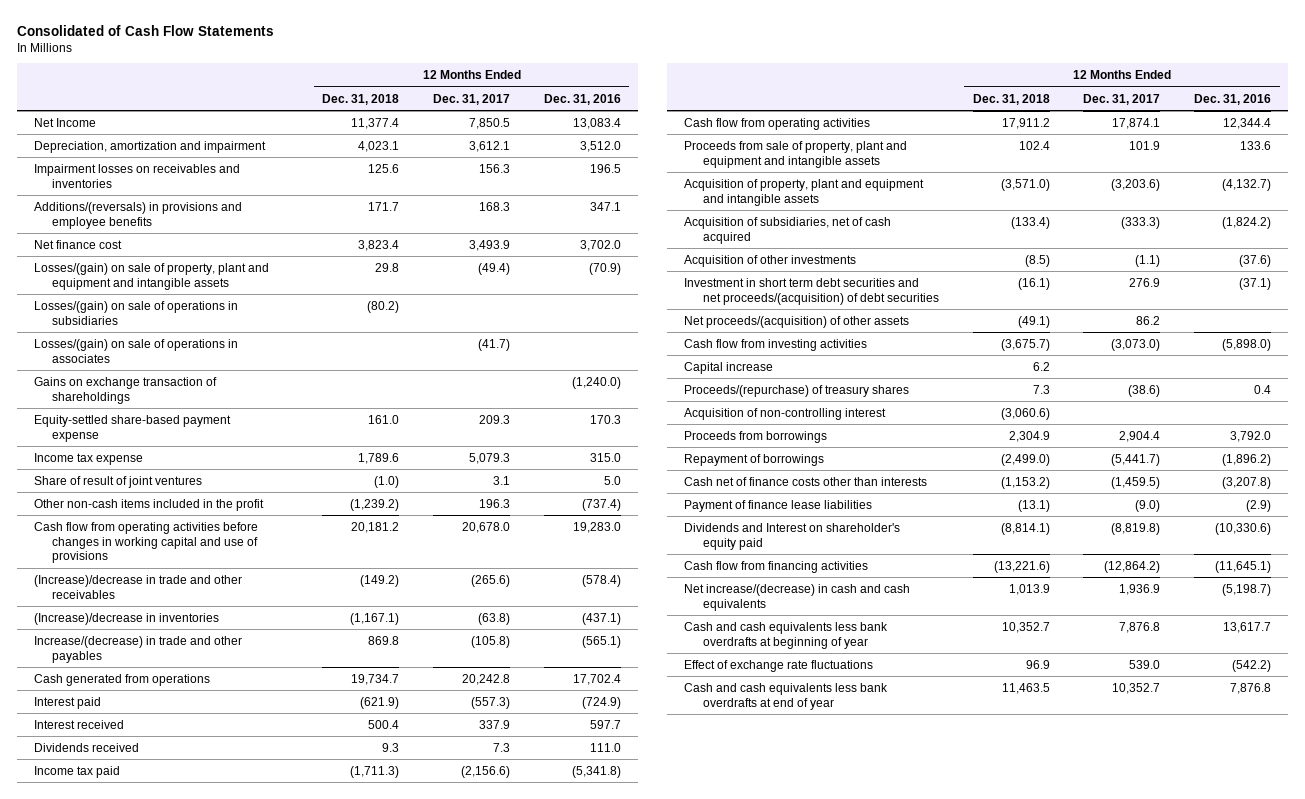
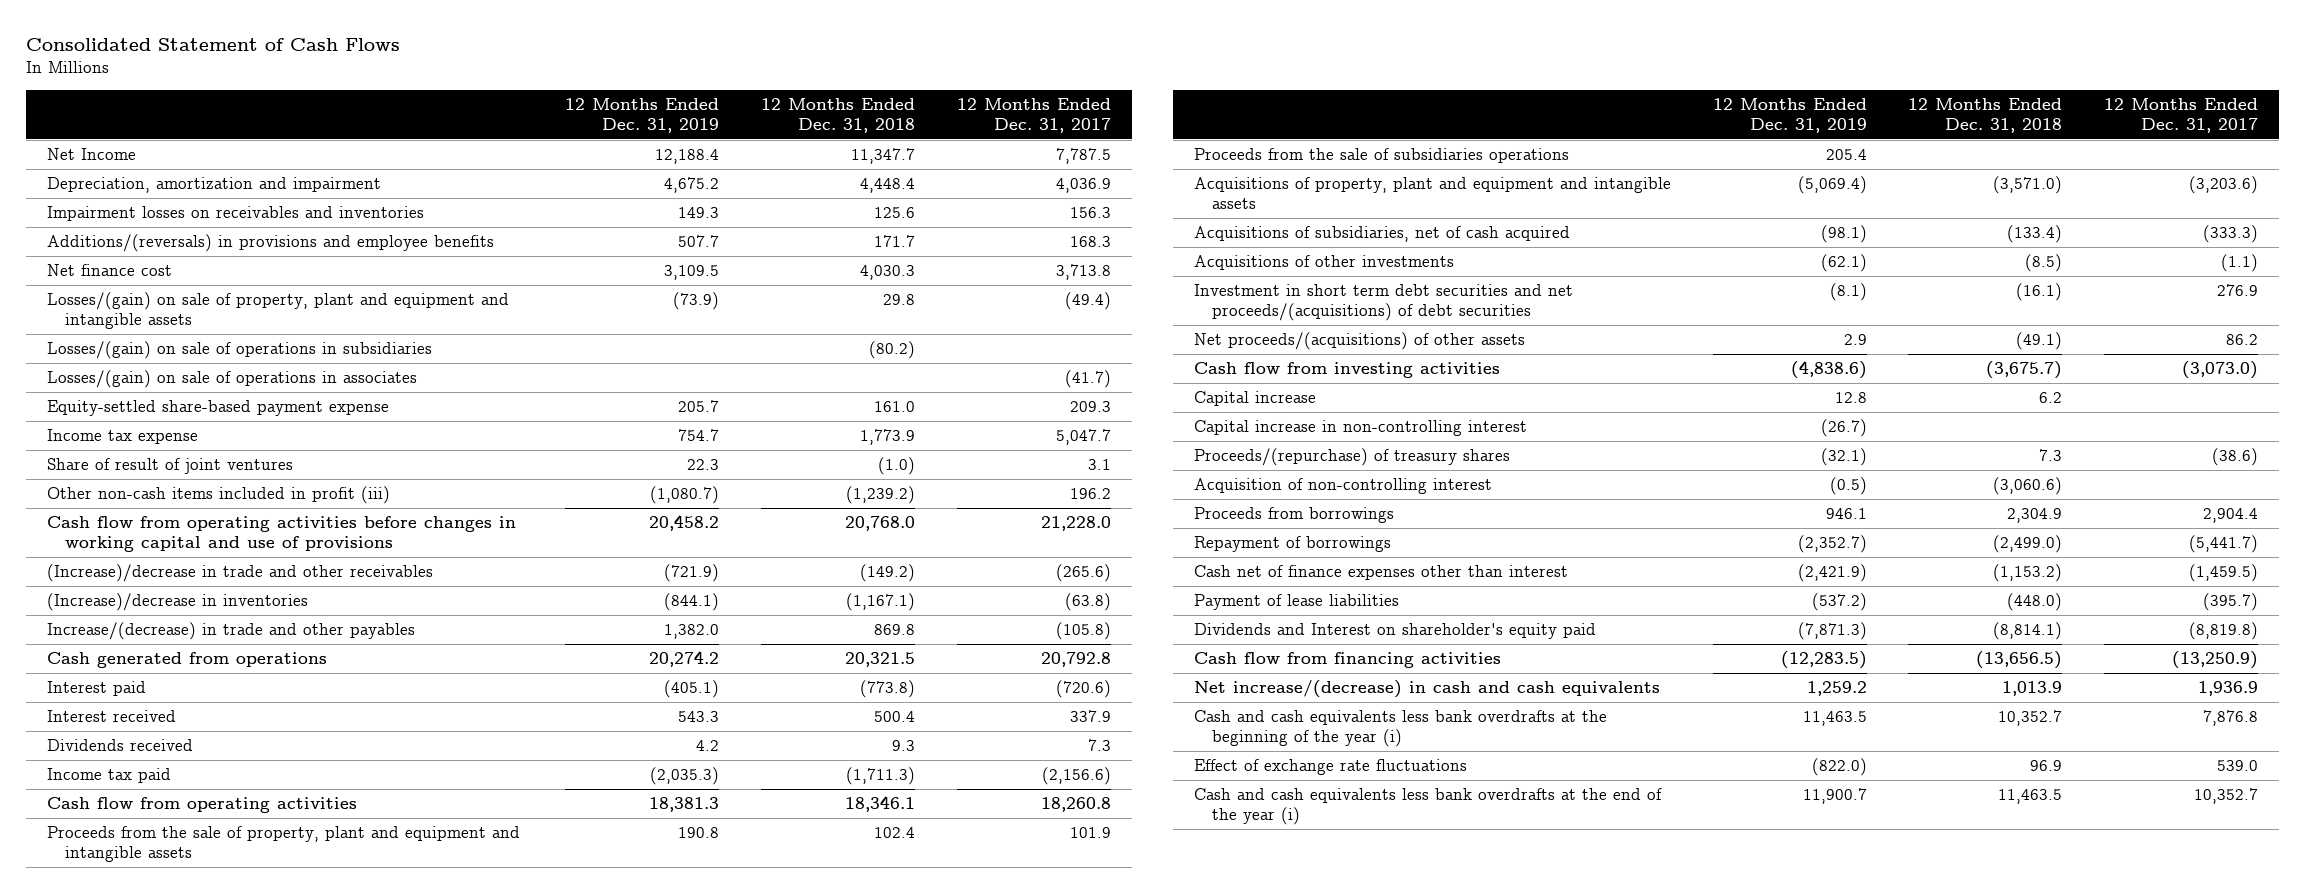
- Consolidated of Cash Flow Statements
+ Consolidated Statement of Cash Flows
- | 12 Months Ended Dec. 31, 2018 | 12 Months Ended Dec. 31, 2017 | 12 Months Ended Dec. 31, 2016
+ | 12 Months Ended Dec. 31, 2019 | 12 Months Ended Dec. 31, 2018 | 12 Months Ended Dec. 31, 2017
- Net Income | 11,377.4 | 7,850.5 | 13,083.4
- Depreciation, amortization and impairment | 4,023.1 | 3,612.1 | 3,512.0
+ Net Income | 12,188.4 | 11,347.7 | 7,787.5
+ Depreciation, amortization and impairment | 4,675.2 | 4,448.4 | 4,036.9
- Net finance cost | 3,823.4 | 3,493.9 | 3,702.0
+ Net finance cost | 3,109.5 | 4,030.3 | 3,713.8
- Gains on exchange transaction of shareholdings | | | (1,240.0)
- Income tax expense | 1,789.6 | 5,079.3 | 315.0
+ Income tax expense | 754.7 | 1,773.9 | 5,047.7
- Other non-cash items included in the profit | (1,239.2) | 196.3 | (737.4)
- Cash flow from operating activities before changes in working capital and use of provisions | 20,181.2 | 20,678.0 | 19,283.0
+ Other non-cash items included in profit (iii) | (1,080.7) | (1,239.2) | 196.2
+ Cash flow from operating activities before changes in working capital and use of provisions | 20,458.2 | 20,768.0 | 21,228.0
- Cash generated from operations | 19,734.7 | 20,242.8 | 17,702.4
- Interest paid | (621.9) | (557.3) | (724.9)
+ Cash generated from operations | 20,274.2 | 20,321.5 | 20,792.8
+ Interest paid | (405.1) | (773.8) | (720.6)
- Cash flow from operating activities | 17,911.2 | 17,874.1 | 12,344.4
- Proceeds from sale of property, plant and equipment and intangible assets | 102.4 | 101.9 | 133.6
- Acquisition of property, plant and equipment and intangible assets | (3,571.0) | (3,203.6) | (4,132.7)
- Acquisition of subsidiaries, net of cash acquired | (133.4) | (333.3) | (1,824.2)
- Acquisition of other investments | (8.5) | (1.1) | (37.6)
- Investment in short term debt securities and net proceeds/(acquisition) of debt securities | (16.1) | 276.9 | (37.1)
- Net proceeds/(acquisition) of other assets | (49.1) | 86.2 |
+ Cash flow from operating activities | 18,381.3 | 18,346.1 | 18,260.8
+ Proceeds from the sale of property, plant and equipment and intangible assets | 190.8 | 102.4 | 101.9
+ Proceeds from the sale of subsidiaries operations | 205.4 | |
+ Acquisitions of property, plant and equipment and intangible assets | (5,069.4) | (3,571.0) | (3,203.6)
+ Acquisitions of subsidiaries, net of cash acquired | (98.1) | (133.4) | (333.3)
+ Acquisitions of other investments | (62.1) | (8.5) | (1.1)
+ Investment in short term debt securities and net proceeds/(acquisitions) of debt securities | (8.1) | (16.1) | 276.9
+ Net proceeds/(acquisitions) of other assets | 2.9 | (49.1) | 86.2
+ Capital increase in non-controlling interest | (26.7) | |
- Cash net of finance costs other than interests | (1,153.2) | (1,459.5) | (3,207.8)
- Payment of finance lease liabilities | (13.1) | (9.0) | (2.9)
+ Cash net of finance expenses other than interest | (2,421.9) | (1,153.2) | (1,459.5)
+ Payment of lease liabilities | (537.2) | (448.0) | (395.7)
- Cash flow from financing activities | (13,221.6) | (12,864.2) | (11,645.1)
+ Cash flow from financing activities | (12,283.5) | (13,656.5) | (13,250.9)
- Cash and cash equivalents less bank overdrafts at beginning of year | 10,352.7 | 7,876.8 | 13,617.7
+ Cash and cash equivalents less bank overdrafts at the beginning of the year (i) | 11,463.5 | 10,352.7 | 7,876.8
- Cash and cash equivalents less bank overdrafts at end of year | 11,463.5 | 10,352.7 | 7,876.8
+ Cash and cash equivalents less bank overdrafts at the end of the year (i) | 11,900.7 | 11,463.5 | 10,352.7

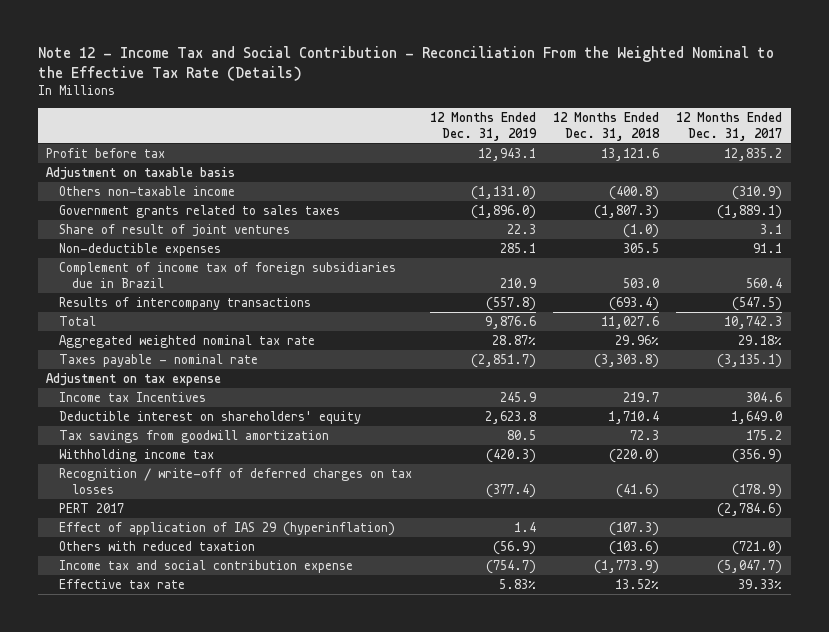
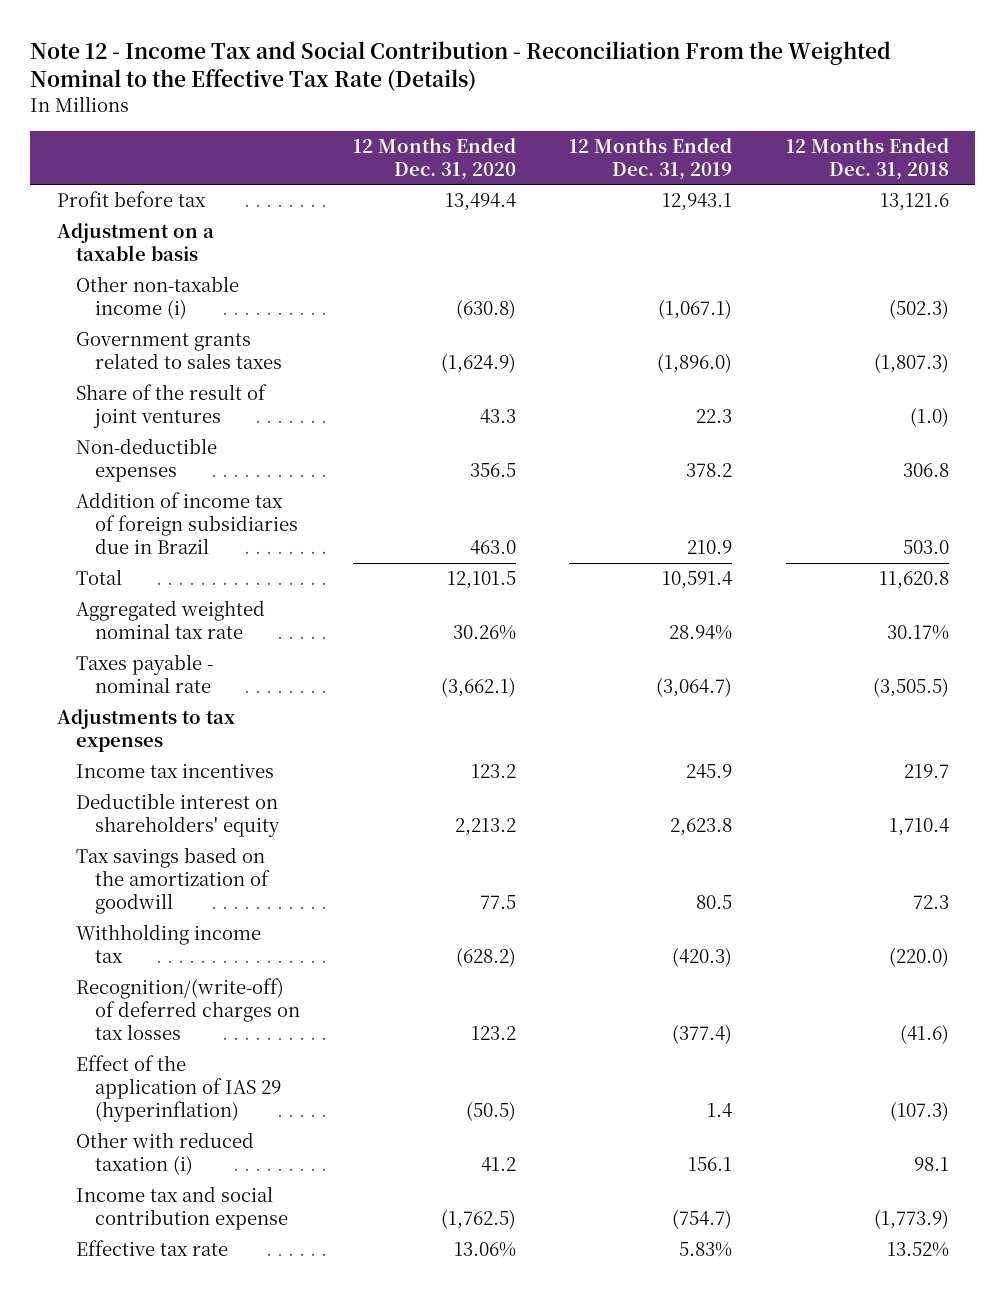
- | 12 Months Ended Dec. 31, 2019 | 12 Months Ended Dec. 31, 2018 | 12 Months Ended Dec. 31, 2017
+ | 12 Months Ended Dec. 31, 2020 | 12 Months Ended Dec. 31, 2019 | 12 Months Ended Dec. 31, 2018
- Adjustment on taxable basis
- Others non-taxable income | (1,131.0) | (400.8) | (310.9)
+ Adjustment on a taxable basis
+ Other non-taxable income (i) | (630.8) | (1,067.1) | (502.3)
- Share of result of joint ventures | 22.3 | (1.0) | 3.1
- Non-deductible expenses | 285.1 | 305.5 | 91.1
- Complement of income tax of foreign subsidiaries due in Brazil | 210.9 | 503.0 | 560.4
- Results of intercompany transactions | (557.8) | (693.4) | (547.5)
- Total | 9,876.6 | 11,027.6 | 10,742.3
- Aggregated weighted nominal tax rate | 28.87% | 29.96% | 29.18%
- Taxes payable - nominal rate | (2,851.7) | (3,303.8) | (3,135.1)
- Adjustment on tax expense
- Income tax Incentives | 245.9 | 219.7 | 304.6
+ Share of the result of joint ventures | 43.3 | 22.3 | (1.0)
+ Non-deductible expenses | 356.5 | 378.2 | 306.8
+ Addition of income tax of foreign subsidiaries due in Brazil | 463.0 | 210.9 | 503.0
+ Total | 12,101.5 | 10,591.4 | 11,620.8
+ Aggregated weighted nominal tax rate | 30.26% | 28.94% | 30.17%
+ Taxes payable - nominal rate | (3,662.1) | (3,064.7) | (3,505.5)
+ Adjustments to tax expenses
+ Income tax incentives | 123.2 | 245.9 | 219.7
- Tax savings from goodwill amortization | 80.5 | 72.3 | 175.2
+ Tax savings based on the amortization of goodwill | 77.5 | 80.5 | 72.3
- Recognition / write-off of deferred charges on tax losses | (377.4) | (41.6) | (178.9)
- PERT 2017 | | | (2,784.6)
- Effect of application of IAS 29 (hyperinflation) | 1.4 | (107.3) |
- Others with reduced taxation | (56.9) | (103.6) | (721.0)
+ Recognition/(write-off) of deferred charges on tax losses | 123.2 | (377.4) | (41.6)
+ Effect of the application of IAS 29 (hyperinflation) | (50.5) | 1.4 | (107.3)
+ Other with reduced taxation (i) | 41.2 | 156.1 | 98.1

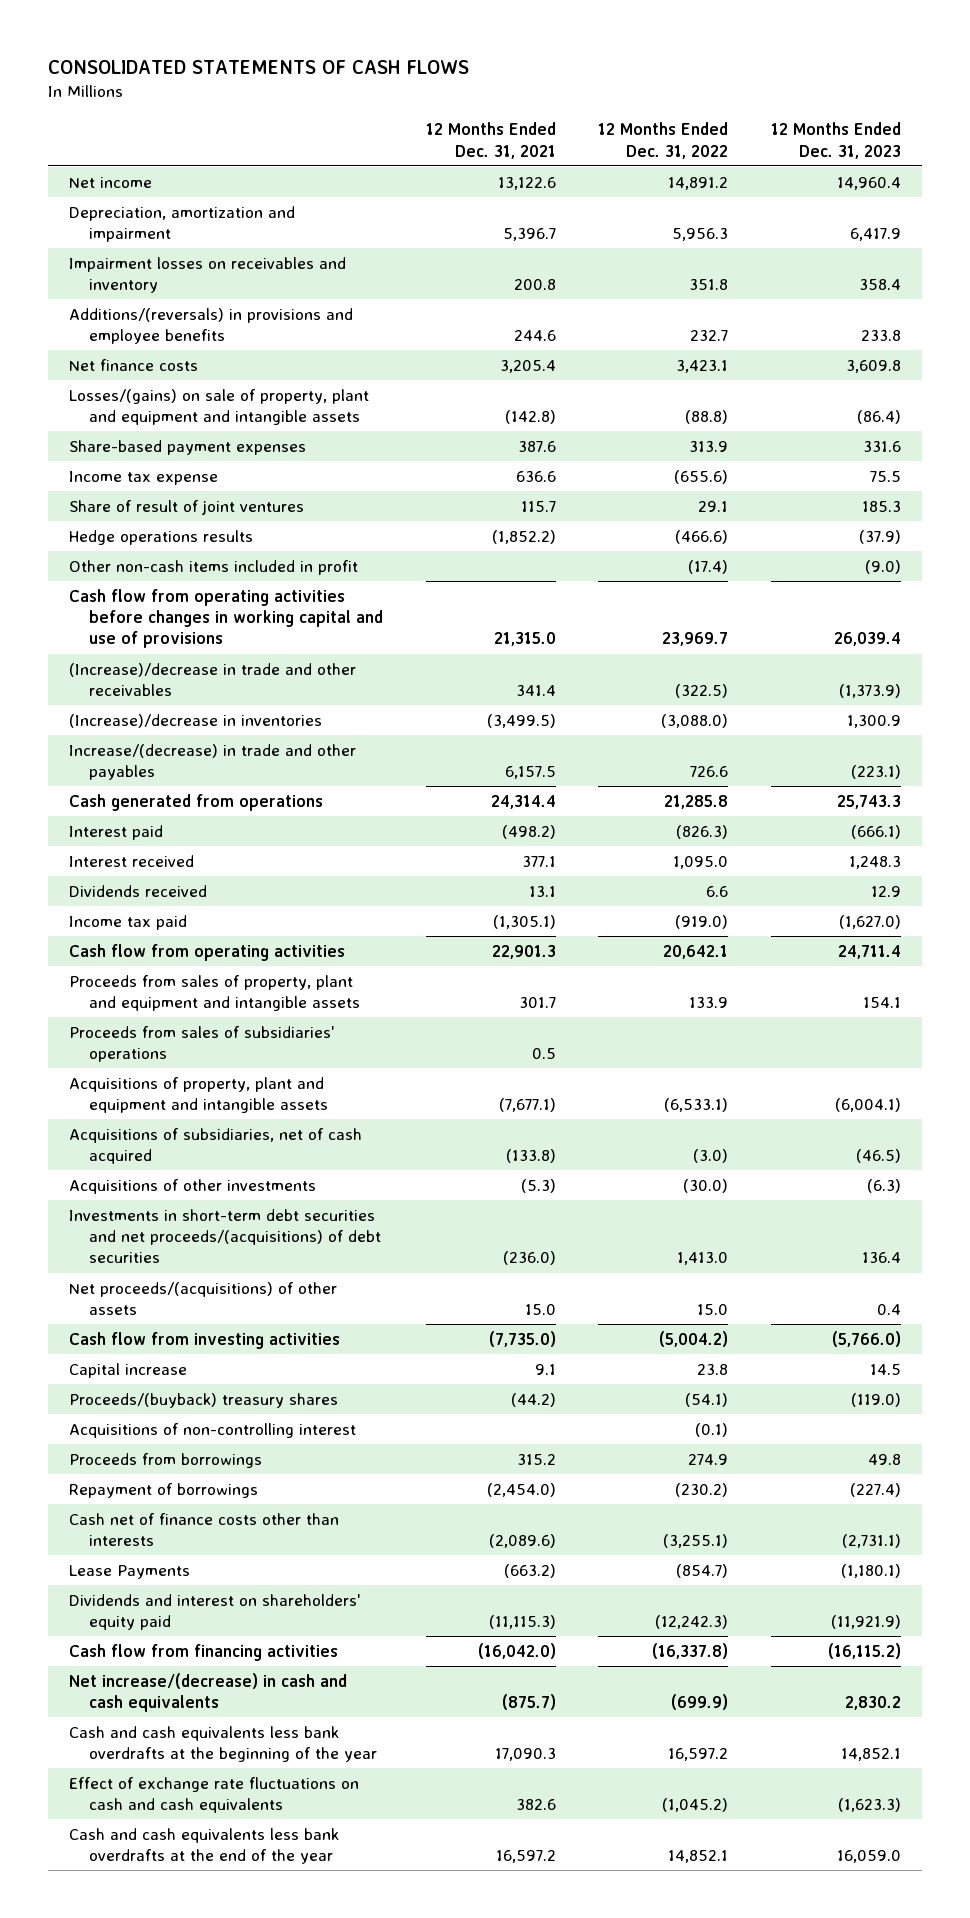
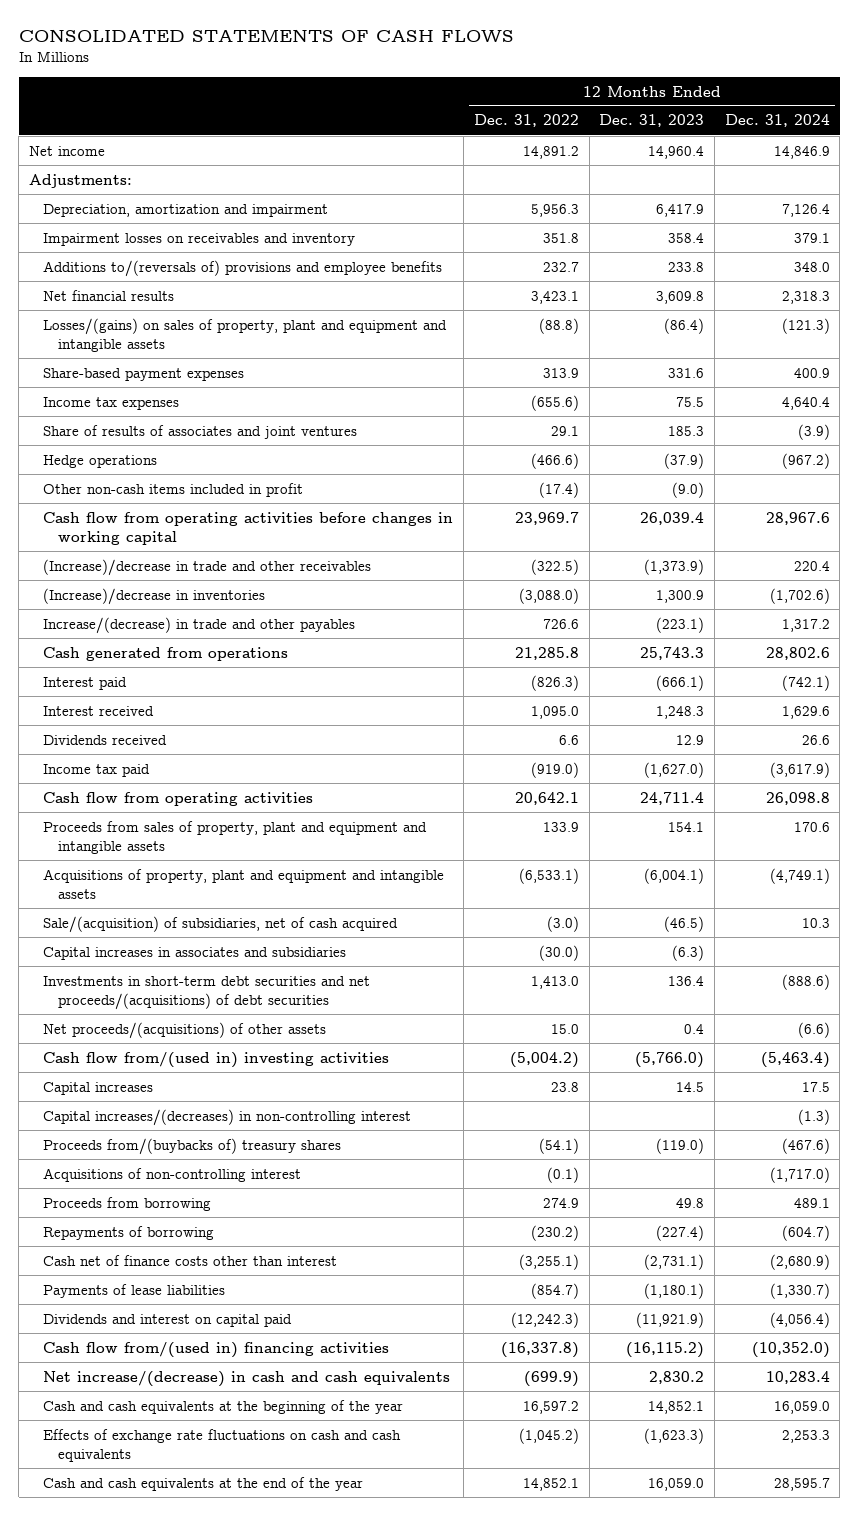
- | 12 Months Ended Dec. 31, 2021 | 12 Months Ended Dec. 31, 2022 | 12 Months Ended Dec. 31, 2023
+ | 12 Months Ended Dec. 31, 2022 | 12 Months Ended Dec. 31, 2023 | 12 Months Ended Dec. 31, 2024
+ Adjustments:
- Additions/(reversals) in provisions and employee benefits | 244.6 | 232.7 | 233.8
- Net finance costs | 3,205.4 | 3,423.1 | 3,609.8
- Losses/(gains) on sale of property, plant and equipment and intangible assets | (142.8) | (88.8) | (86.4)
+ Additions to/(reversals of) provisions and employee benefits | 232.7 | 233.8 | 348.0
+ Net financial results | 3,423.1 | 3,609.8 | 2,318.3
+ Losses/(gains) on sales of property, plant and equipment and intangible assets | (88.8) | (86.4) | (121.3)
- Income tax expense | 636.6 | (655.6) | 75.5
- Share of result of joint ventures | 115.7 | 29.1 | 185.3
- Hedge operations results | (1,852.2) | (466.6) | (37.9)
+ Income tax expenses | (655.6) | 75.5 | 4,640.4
+ Share of results of associates and joint ventures | 29.1 | 185.3 | (3.9)
+ Hedge operations | (466.6) | (37.9) | (967.2)
- Cash flow from operating activities before changes in working capital and use of provisions | 21,315.0 | 23,969.7 | 26,039.4
+ Cash flow from operating activities before changes in working capital | 23,969.7 | 26,039.4 | 28,967.6
- Proceeds from sales of subsidiaries' operations | 0.5 | |
- Acquisitions of subsidiaries, net of cash acquired | (133.8) | (3.0) | (46.5)
- Acquisitions of other investments | (5.3) | (30.0) | (6.3)
+ Sale/(acquisition) of subsidiaries, net of cash acquired | (3.0) | (46.5) | 10.3
+ Capital increases in associates and subsidiaries | (30.0) | (6.3) |
- Cash flow from investing activities | (7,735.0) | (5,004.2) | (5,766.0)
- Capital increase | 9.1 | 23.8 | 14.5
- Proceeds/(buyback) treasury shares | (44.2) | (54.1) | (119.0)
+ Cash flow from/(used in) investing activities | (5,004.2) | (5,766.0) | (5,463.4)
+ Capital increases | 23.8 | 14.5 | 17.5
+ Capital increases/(decreases) in non-controlling interest | | | (1.3)
+ Proceeds from/(buybacks of) treasury shares | (54.1) | (119.0) | (467.6)
- Proceeds from borrowings | 315.2 | 274.9 | 49.8
- Repayment of borrowings | (2,454.0) | (230.2) | (227.4)
- Cash net of finance costs other than interests | (2,089.6) | (3,255.1) | (2,731.1)
- Lease Payments | (663.2) | (854.7) | (1,180.1)
- Dividends and interest on shareholders' equity paid | (11,115.3) | (12,242.3) | (11,921.9)
- Cash flow from financing activities | (16,042.0) | (16,337.8) | (16,115.2)
+ Proceeds from borrowing | 274.9 | 49.8 | 489.1
+ Repayments of borrowing | (230.2) | (227.4) | (604.7)
+ Cash net of finance costs other than interest | (3,255.1) | (2,731.1) | (2,680.9)
+ Payments of lease liabilities | (854.7) | (1,180.1) | (1,330.7)
+ Dividends and interest on capital paid | (12,242.3) | (11,921.9) | (4,056.4)
+ Cash flow from/(used in) financing activities | (16,337.8) | (16,115.2) | (10,352.0)
- Cash and cash equivalents less bank overdrafts at the beginning of the year | 17,090.3 | 16,597.2 | 14,852.1
- Effect of exchange rate fluctuations on cash and cash equivalents | 382.6 | (1,045.2) | (1,623.3)
- Cash and cash equivalents less bank overdrafts at the end of the year | 16,597.2 | 14,852.1 | 16,059.0
+ Cash and cash equivalents at the beginning of the year | 16,597.2 | 14,852.1 | 16,059.0
+ Effects of exchange rate fluctuations on cash and cash equivalents | (1,045.2) | (1,623.3) | 2,253.3
+ Cash and cash equivalents at the end of the year | 14,852.1 | 16,059.0 | 28,595.7

